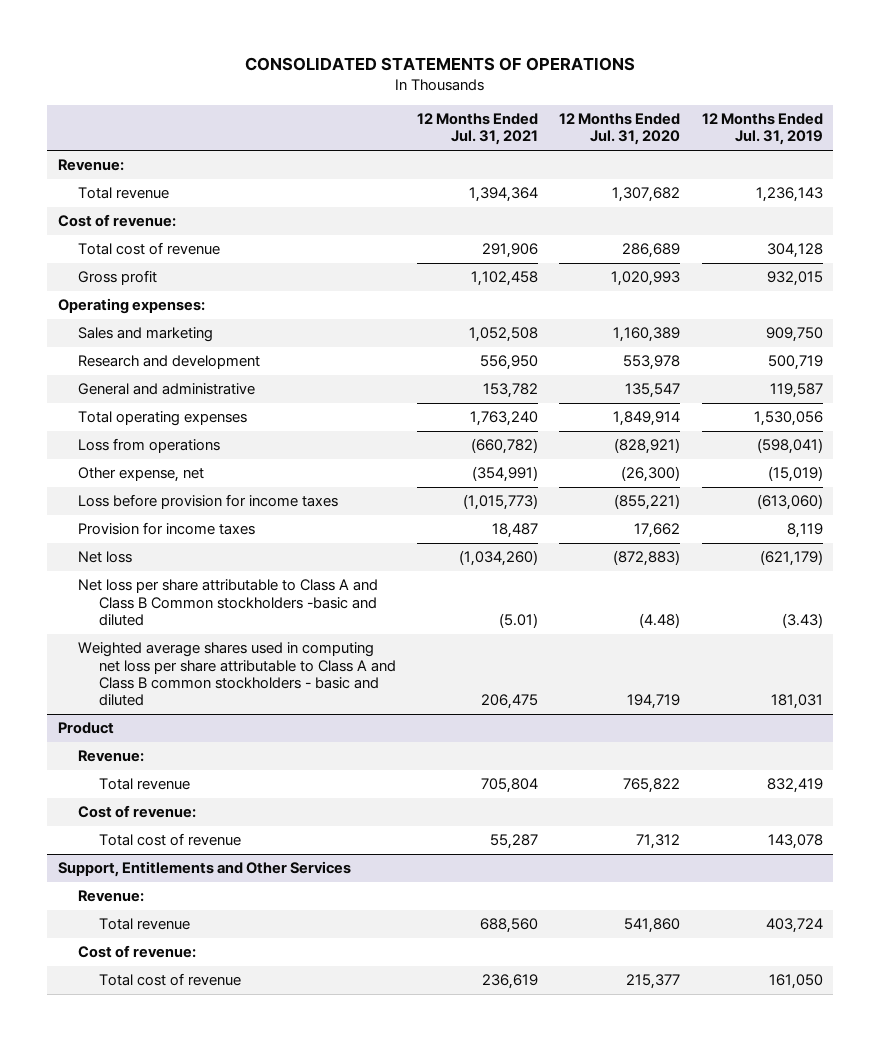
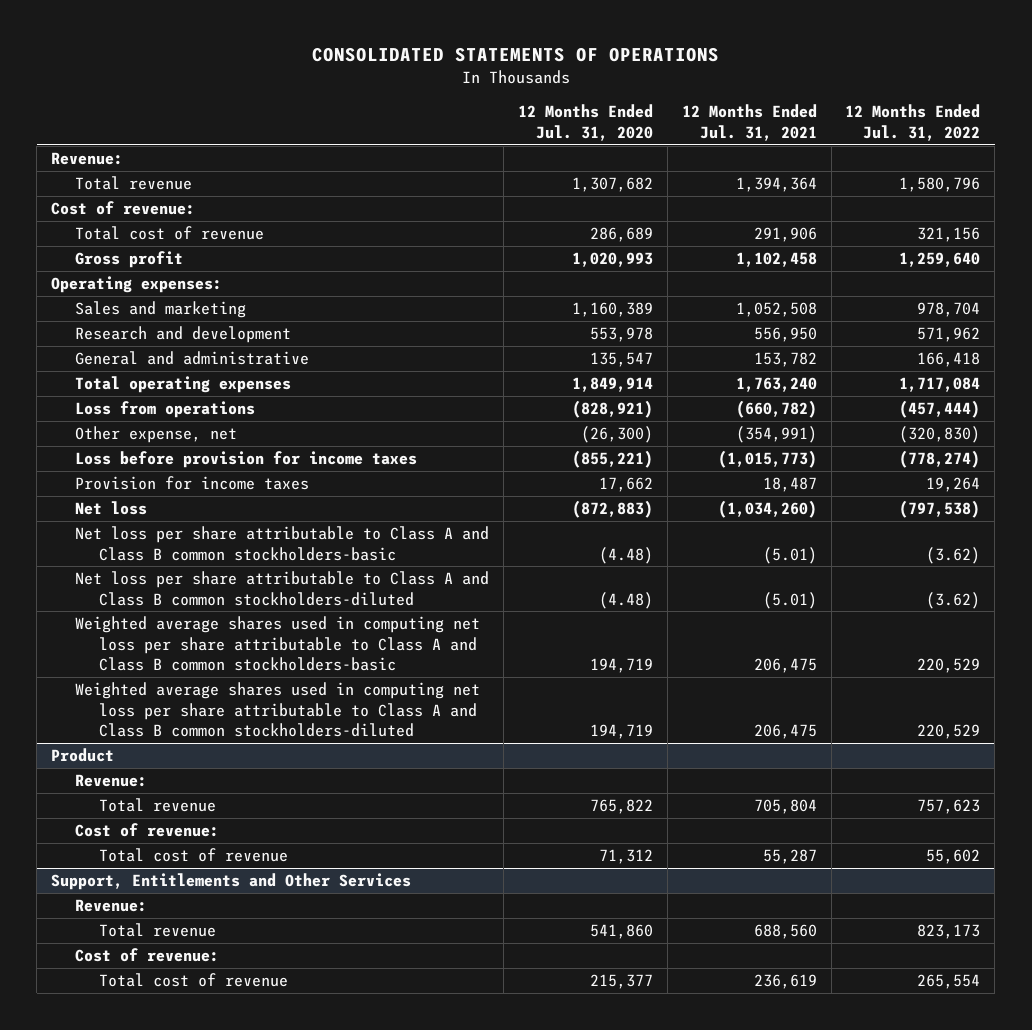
- | 12 Months Ended Jul. 31, 2021 | 12 Months Ended Jul. 31, 2020 | 12 Months Ended Jul. 31, 2019
+ | 12 Months Ended Jul. 31, 2020 | 12 Months Ended Jul. 31, 2021 | 12 Months Ended Jul. 31, 2022
- Net loss per share attributable to Class A and Class B Common stockholders -basic and diluted | (5.01) | (4.48) | (3.43)
- Weighted average shares used in computing net loss per share attributable to Class A and Class B common stockholders - basic and diluted | 206,475 | 194,719 | 181,031
+ Net loss per share attributable to Class A and Class B common stockholders-basic | (4.48) | (5.01) | (3.62)
+ Net loss per share attributable to Class A and Class B common stockholders-diluted | (4.48) | (5.01) | (3.62)
+ Weighted average shares used in computing net loss per share attributable to Class A and Class B common stockholders-basic | 194,719 | 206,475 | 220,529
+ Weighted average shares used in computing net loss per share attributable to Class A and Class B common stockholders-diluted | 194,719 | 206,475 | 220,529

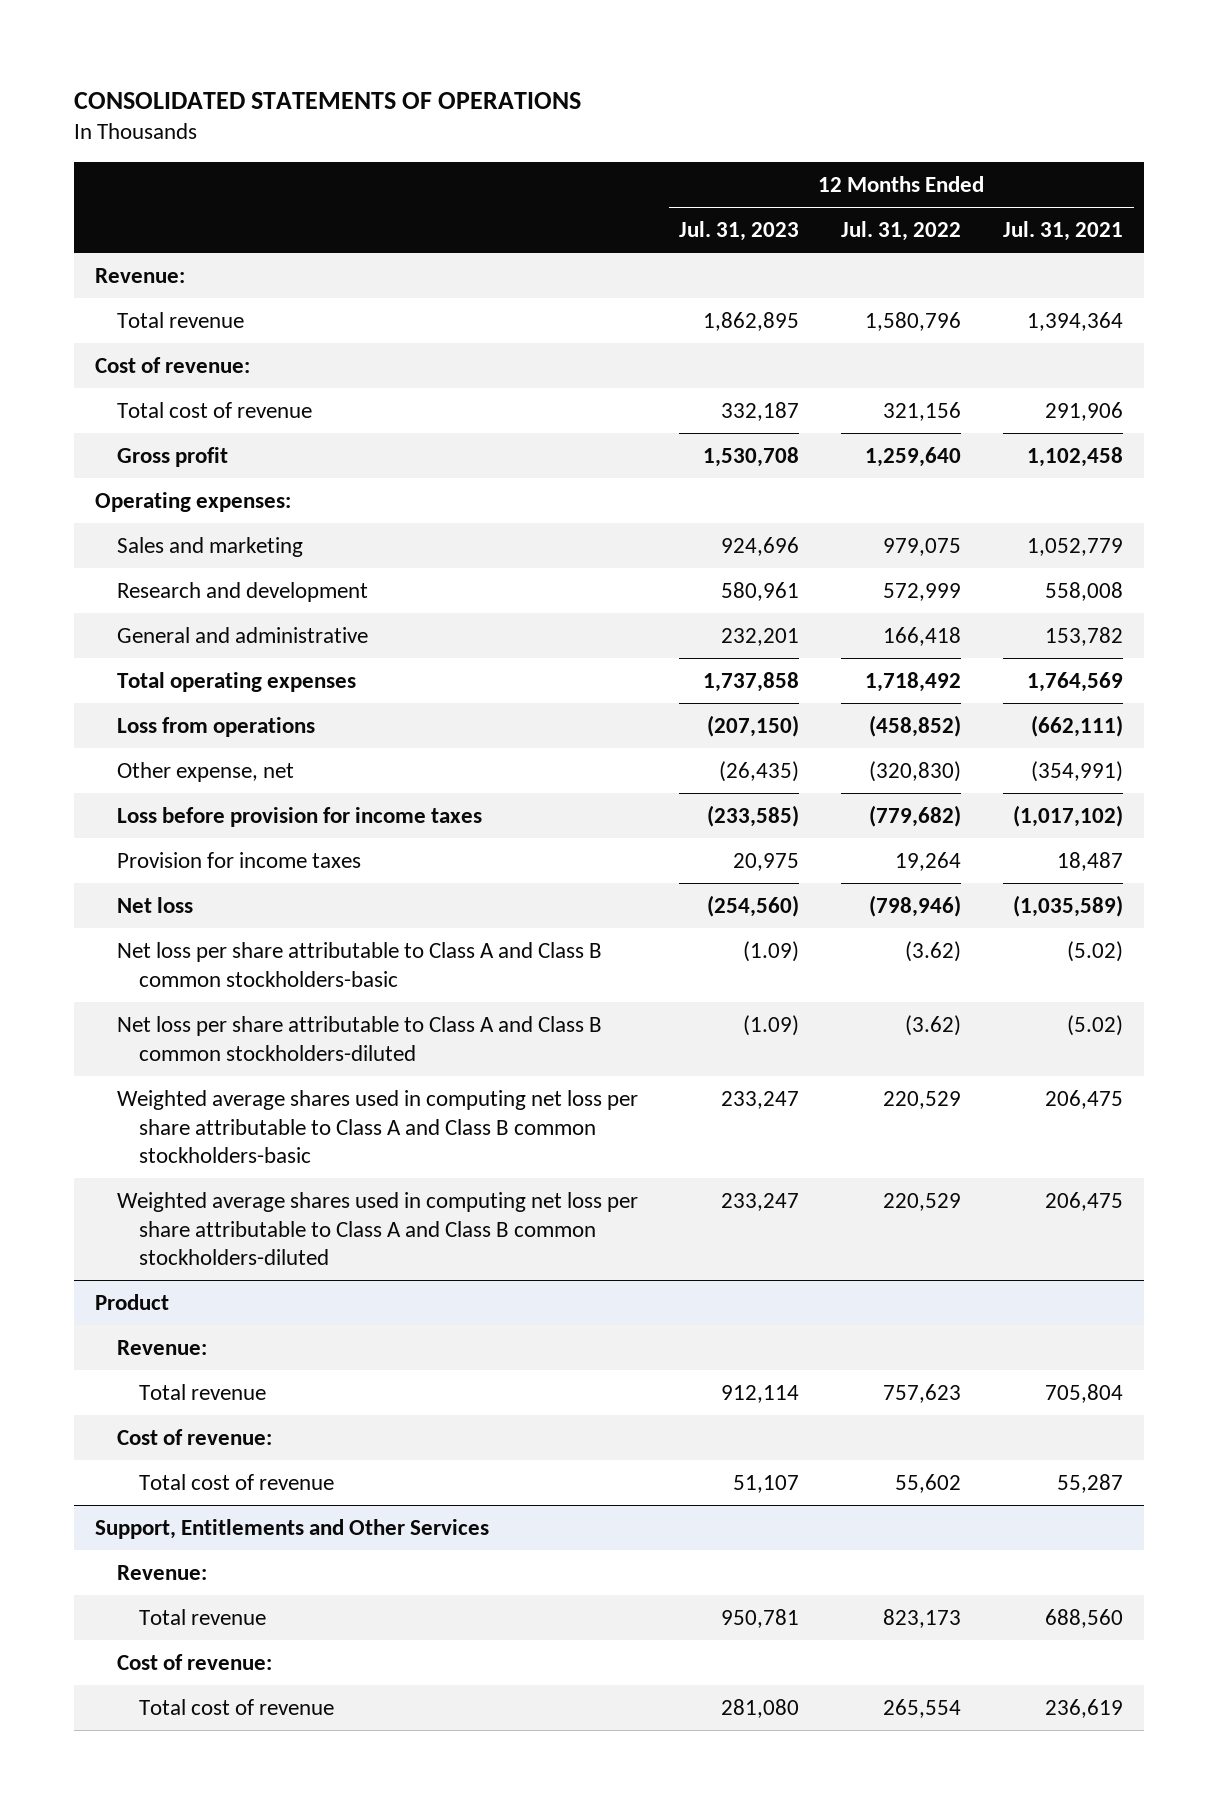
- | 12 Months Ended Jul. 31, 2020 | 12 Months Ended Jul. 31, 2021 | 12 Months Ended Jul. 31, 2022
+ | 12 Months Ended Jul. 31, 2023 | 12 Months Ended Jul. 31, 2022 | 12 Months Ended Jul. 31, 2021
- Sales and marketing | 1,160,389 | 1,052,508 | 978,704
- Research and development | 553,978 | 556,950 | 571,962
+ Sales and marketing | 924,696 | 979,075 | 1,052,779
+ Research and development | 580,961 | 572,999 | 558,008
- Total operating expenses | 1,849,914 | 1,763,240 | 1,717,084
- Loss from operations | (828,921) | (660,782) | (457,444)
+ Total operating expenses | 1,737,858 | 1,718,492 | 1,764,569
+ Loss from operations | (207,150) | (458,852) | (662,111)
- Loss before provision for income taxes | (855,221) | (1,015,773) | (778,274)
+ Loss before provision for income taxes | (233,585) | (779,682) | (1,017,102)
- Net loss | (872,883) | (1,034,260) | (797,538)
- Net loss per share attributable to Class A and Class B common stockholders-basic | (4.48) | (5.01) | (3.62)
- Net loss per share attributable to Class A and Class B common stockholders-diluted | (4.48) | (5.01) | (3.62)
+ Net loss | (254,560) | (798,946) | (1,035,589)
+ Net loss per share attributable to Class A and Class B common stockholders-basic | (1.09) | (3.62) | (5.02)
+ Net loss per share attributable to Class A and Class B common stockholders-diluted | (1.09) | (3.62) | (5.02)

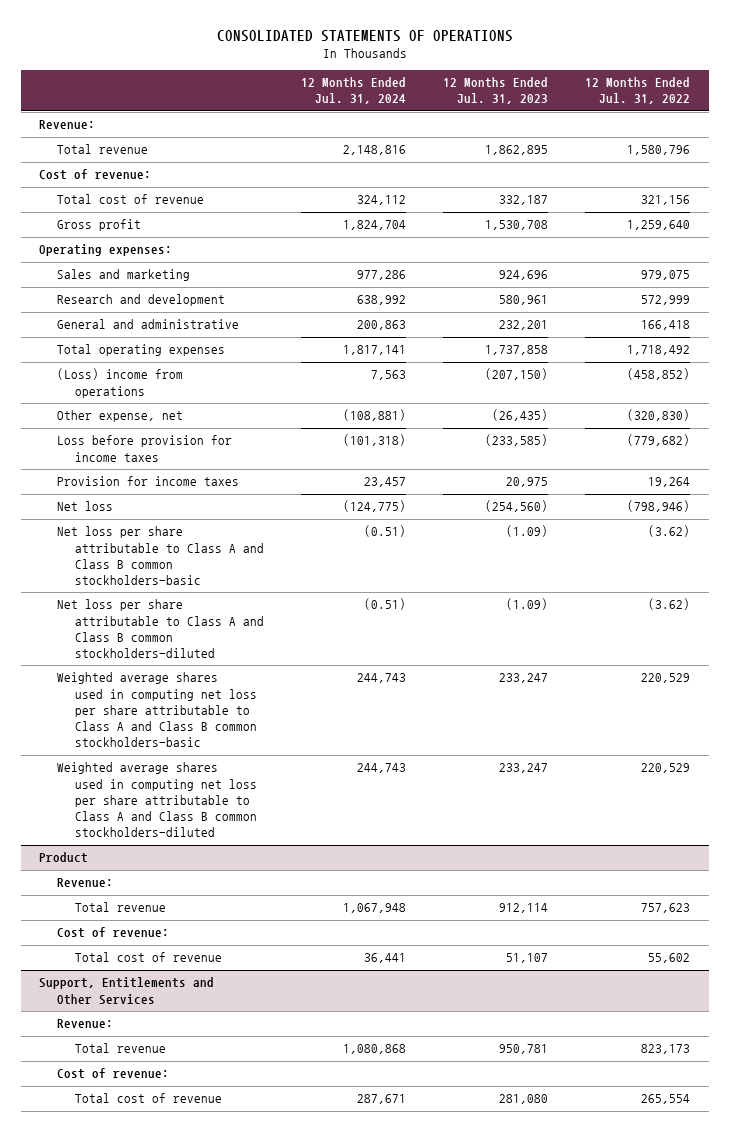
- | 12 Months Ended Jul. 31, 2023 | 12 Months Ended Jul. 31, 2022 | 12 Months Ended Jul. 31, 2021
+ | 12 Months Ended Jul. 31, 2024 | 12 Months Ended Jul. 31, 2023 | 12 Months Ended Jul. 31, 2022
- Loss from operations | (207,150) | (458,852) | (662,111)
+ (Loss) income from operations | 7,563 | (207,150) | (458,852)

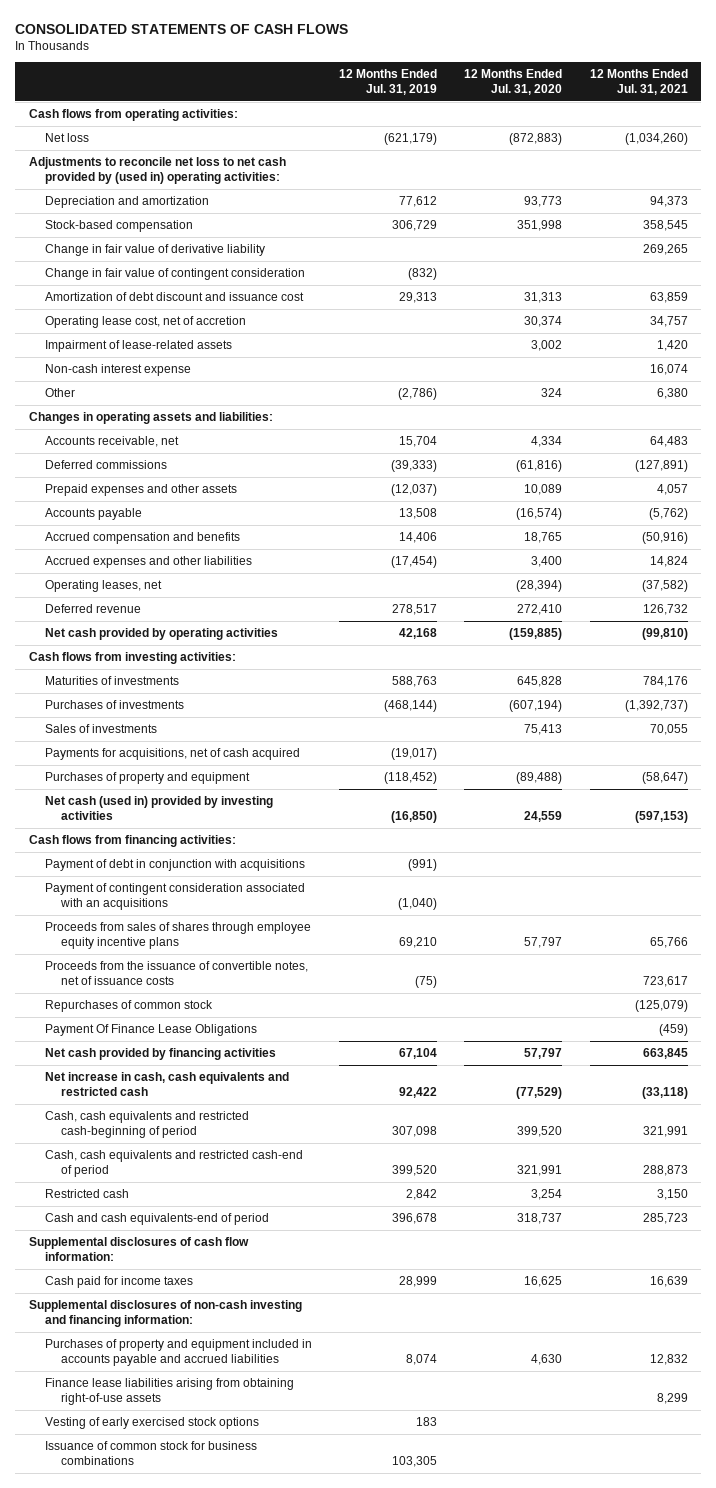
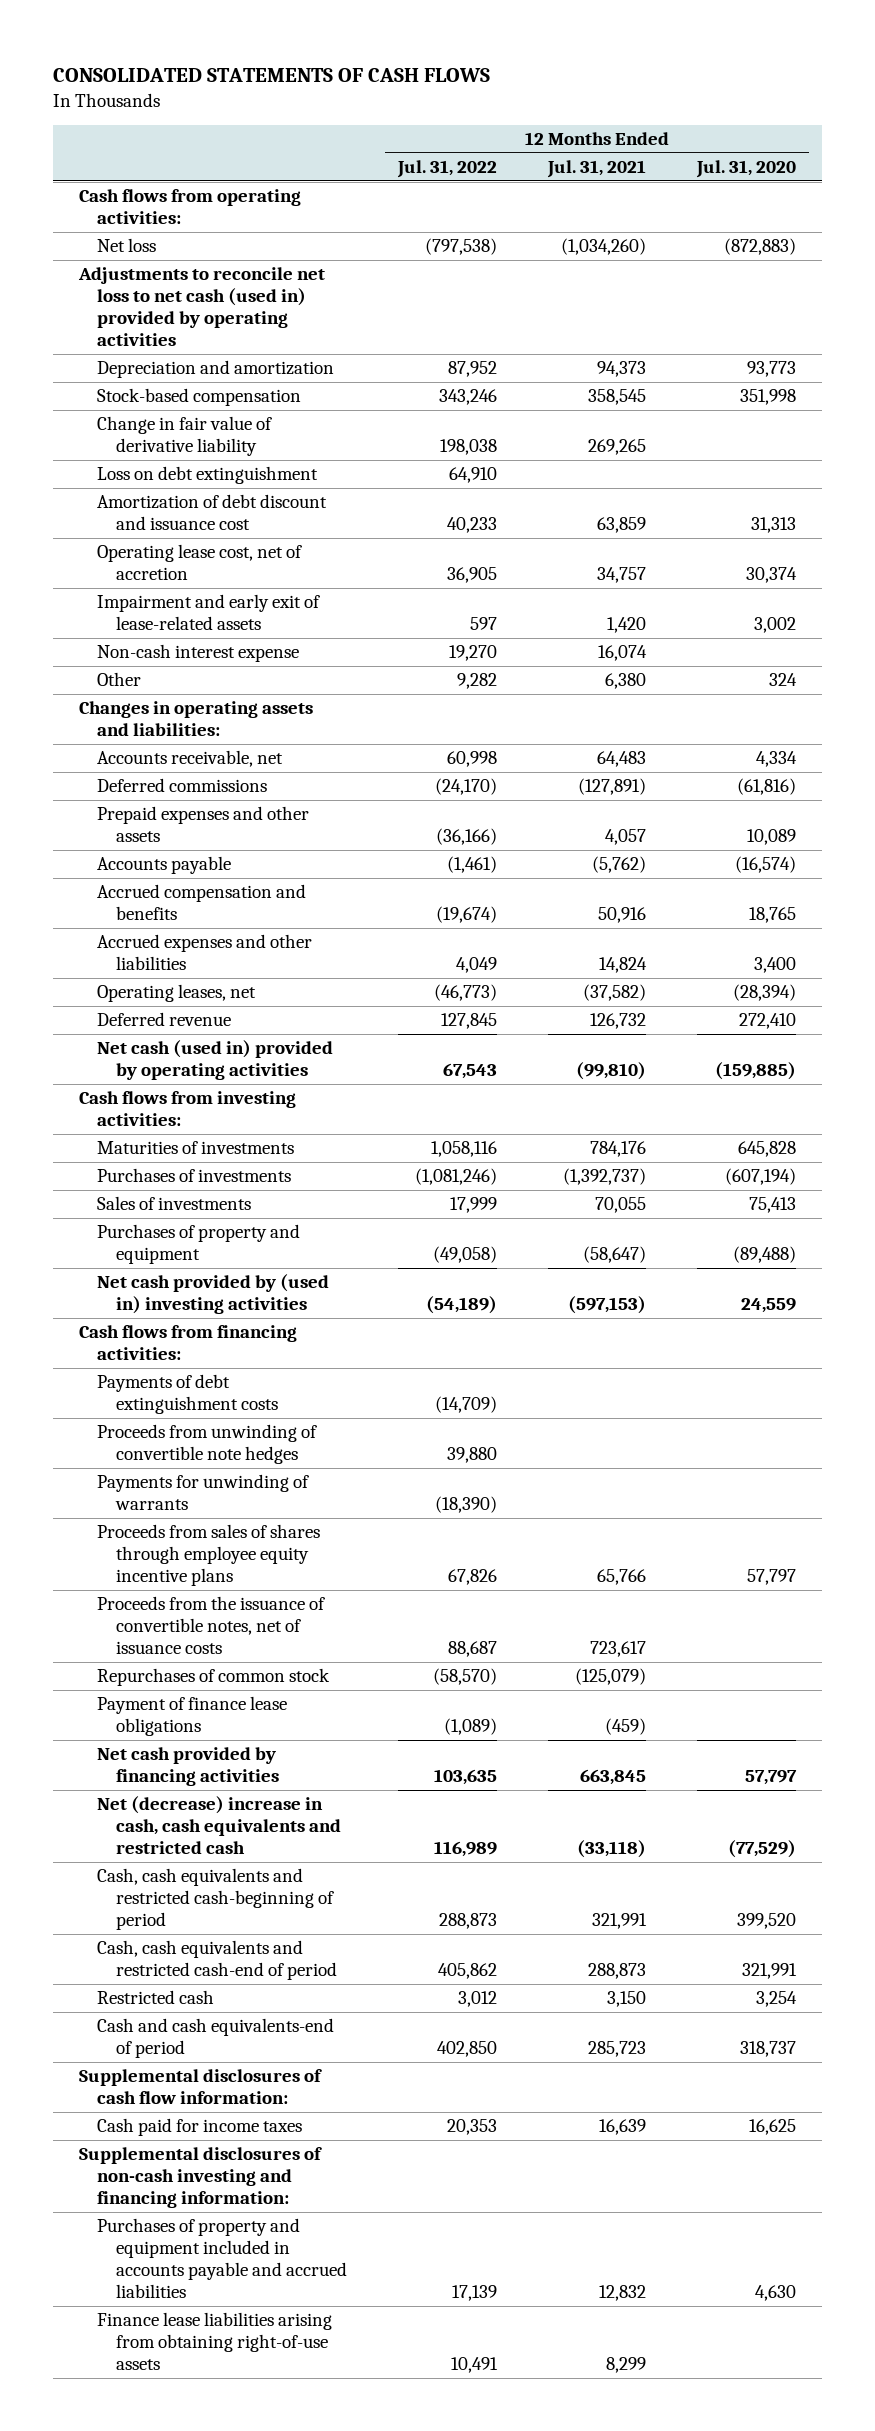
- | 12 Months Ended Jul. 31, 2019 | 12 Months Ended Jul. 31, 2020 | 12 Months Ended Jul. 31, 2021
+ | 12 Months Ended Jul. 31, 2022 | 12 Months Ended Jul. 31, 2021 | 12 Months Ended Jul. 31, 2020
- Adjustments to reconcile net loss to net cash provided by (used in) operating activities:
+ Adjustments to reconcile net loss to net cash (used in) provided by operating activities
- Change in fair value of contingent consideration | (832) | |
+ Loss on debt extinguishment | 64,910 | |
- Impairment of lease-related assets | | 3,002 | 1,420
+ Impairment and early exit of lease-related assets | 597 | 1,420 | 3,002
- Accrued compensation and benefits | 14,406 | 18,765 | (50,916)
+ Accrued compensation and benefits | (19,674) | 50,916 | 18,765
- Net cash provided by operating activities | 42,168 | (159,885) | (99,810)
+ Net cash (used in) provided by operating activities | 67,543 | (99,810) | (159,885)
- Payments for acquisitions, net of cash acquired | (19,017) | |
- Net cash (used in) provided by investing activities | (16,850) | 24,559 | (597,153)
+ Net cash provided by (used in) investing activities | (54,189) | (597,153) | 24,559
- Payment of debt in conjunction with acquisitions | (991) | |
- Payment of contingent consideration associated with an acquisitions | (1,040) | |
+ Payments of debt extinguishment costs | (14,709) | |
+ Proceeds from unwinding of convertible note hedges | 39,880 | |
+ Payments for unwinding of warrants | (18,390) | |
- Payment Of Finance Lease Obligations | | | (459)
+ Payment of finance lease obligations | (1,089) | (459) |
- Net increase in cash, cash equivalents and restricted cash | 92,422 | (77,529) | (33,118)
+ Net (decrease) increase in cash, cash equivalents and restricted cash | 116,989 | (33,118) | (77,529)
- Vesting of early exercised stock options | 183 | |
- Issuance of common stock for business combinations | 103,305 | |

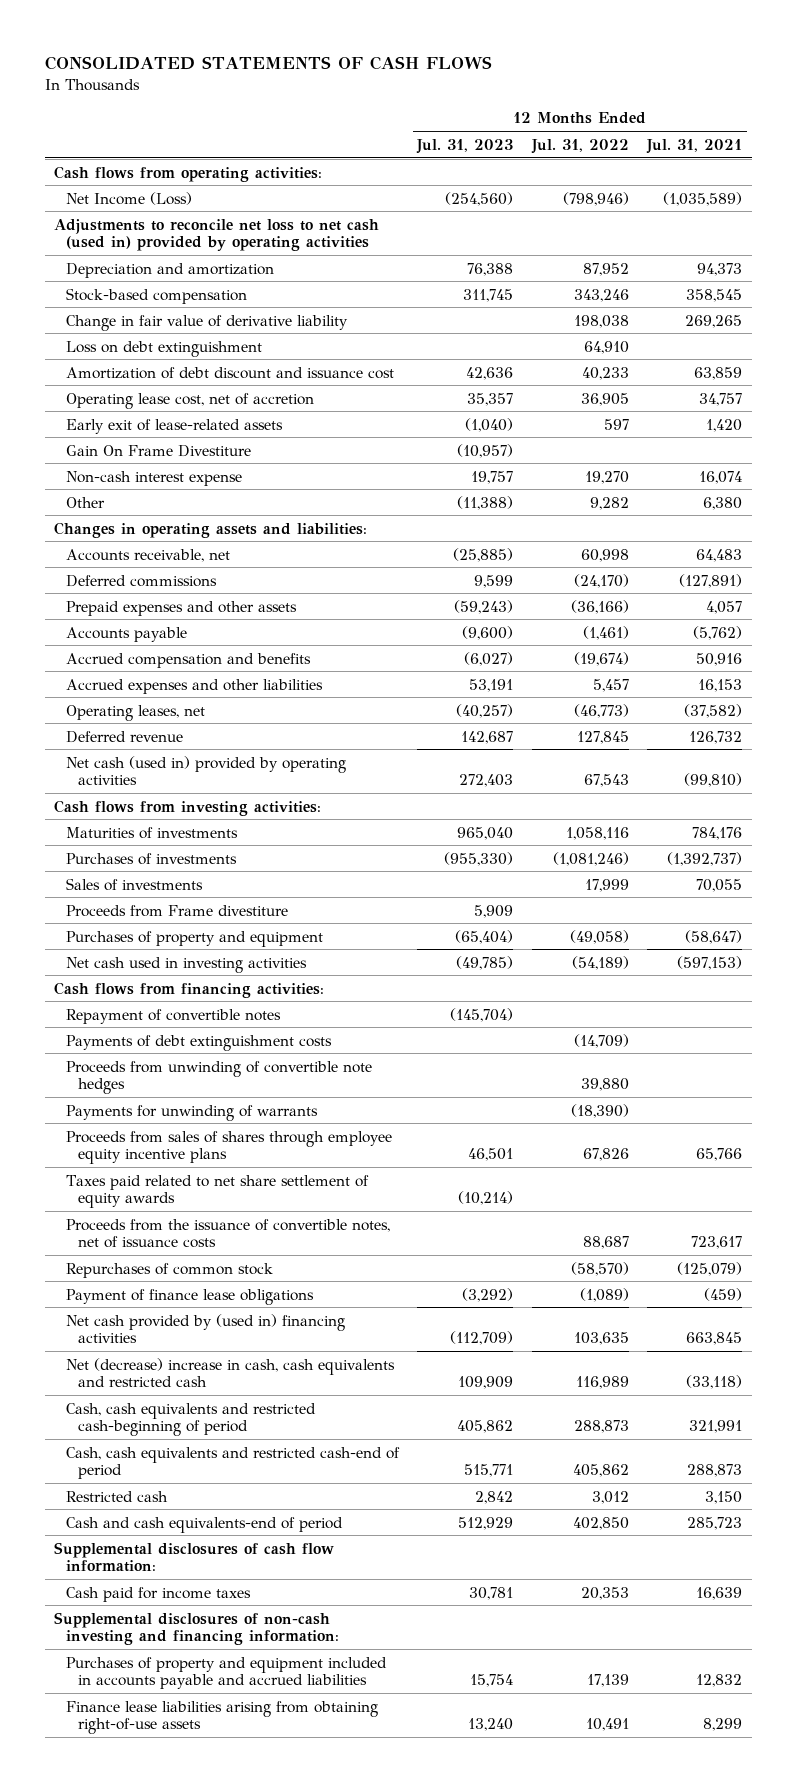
- | 12 Months Ended Jul. 31, 2022 | 12 Months Ended Jul. 31, 2021 | 12 Months Ended Jul. 31, 2020
+ | 12 Months Ended Jul. 31, 2023 | 12 Months Ended Jul. 31, 2022 | 12 Months Ended Jul. 31, 2021
- Net loss | (797,538) | (1,034,260) | (872,883)
+ Net Income (Loss) | (254,560) | (798,946) | (1,035,589)
- Impairment and early exit of lease-related assets | 597 | 1,420 | 3,002
+ Early exit of lease-related assets | (1,040) | 597 | 1,420
+ Gain On Frame Divestiture | (10,957) | |
- Accrued expenses and other liabilities | 4,049 | 14,824 | 3,400
+ Accrued expenses and other liabilities | 53,191 | 5,457 | 16,153
+ Proceeds from Frame divestiture | 5,909 | |
- Net cash provided by (used in) investing activities | (54,189) | (597,153) | 24,559
+ Net cash used in investing activities | (49,785) | (54,189) | (597,153)
+ Repayment of convertible notes | (145,704) | |
+ Taxes paid related to net share settlement of equity awards | (10,214) | |
- Net cash provided by financing activities | 103,635 | 663,845 | 57,797
+ Net cash provided by (used in) financing activities | (112,709) | 103,635 | 663,845

